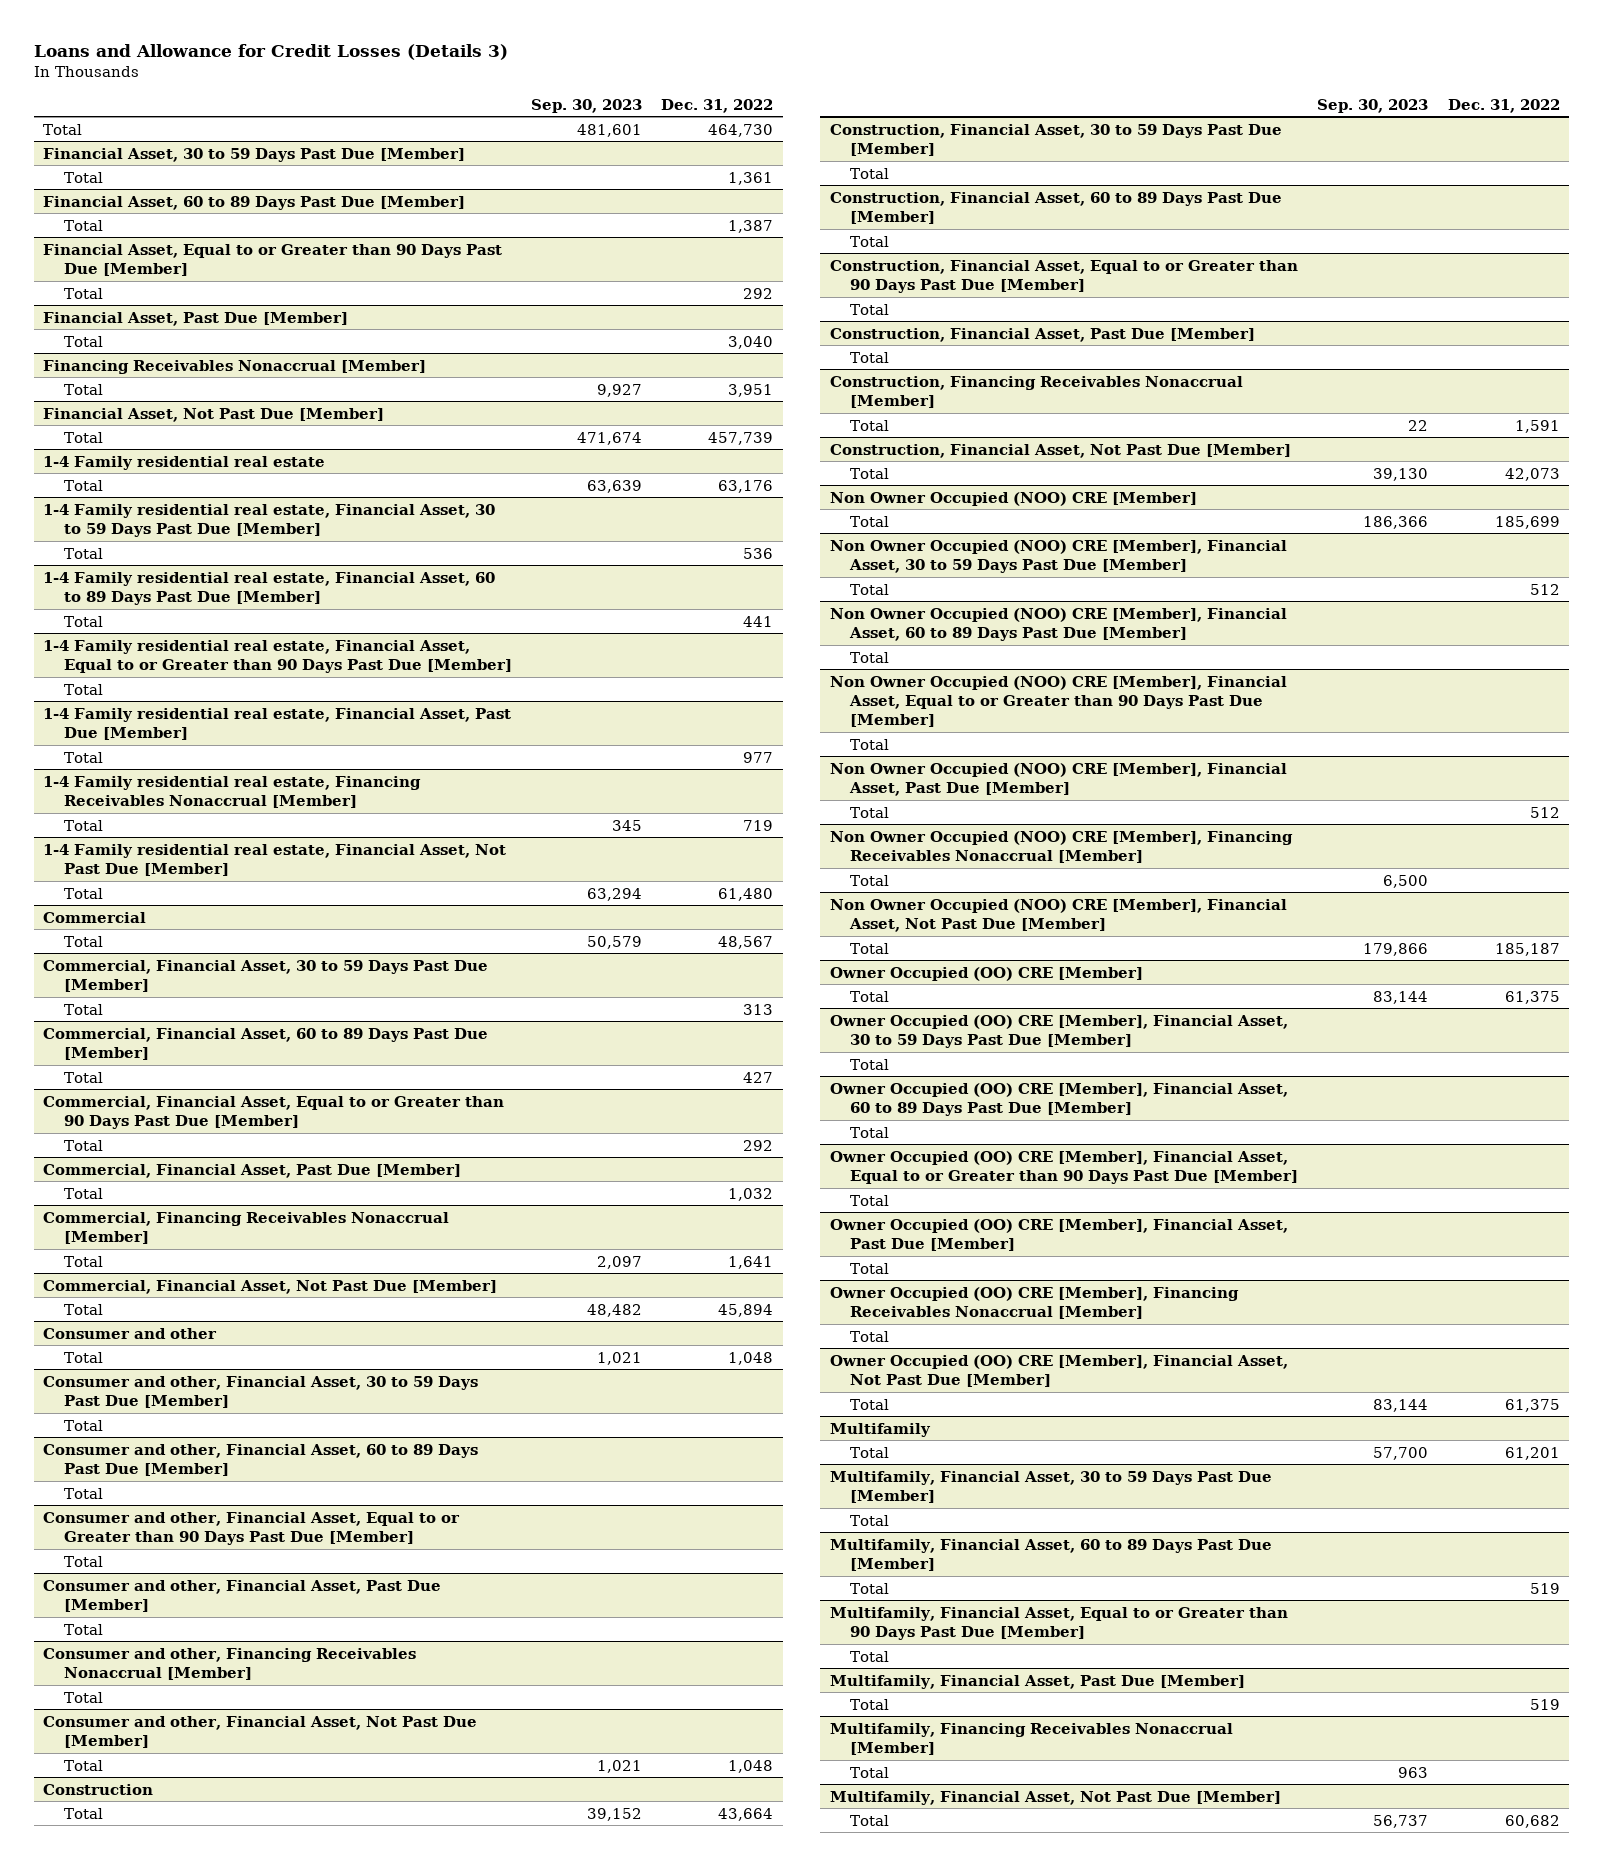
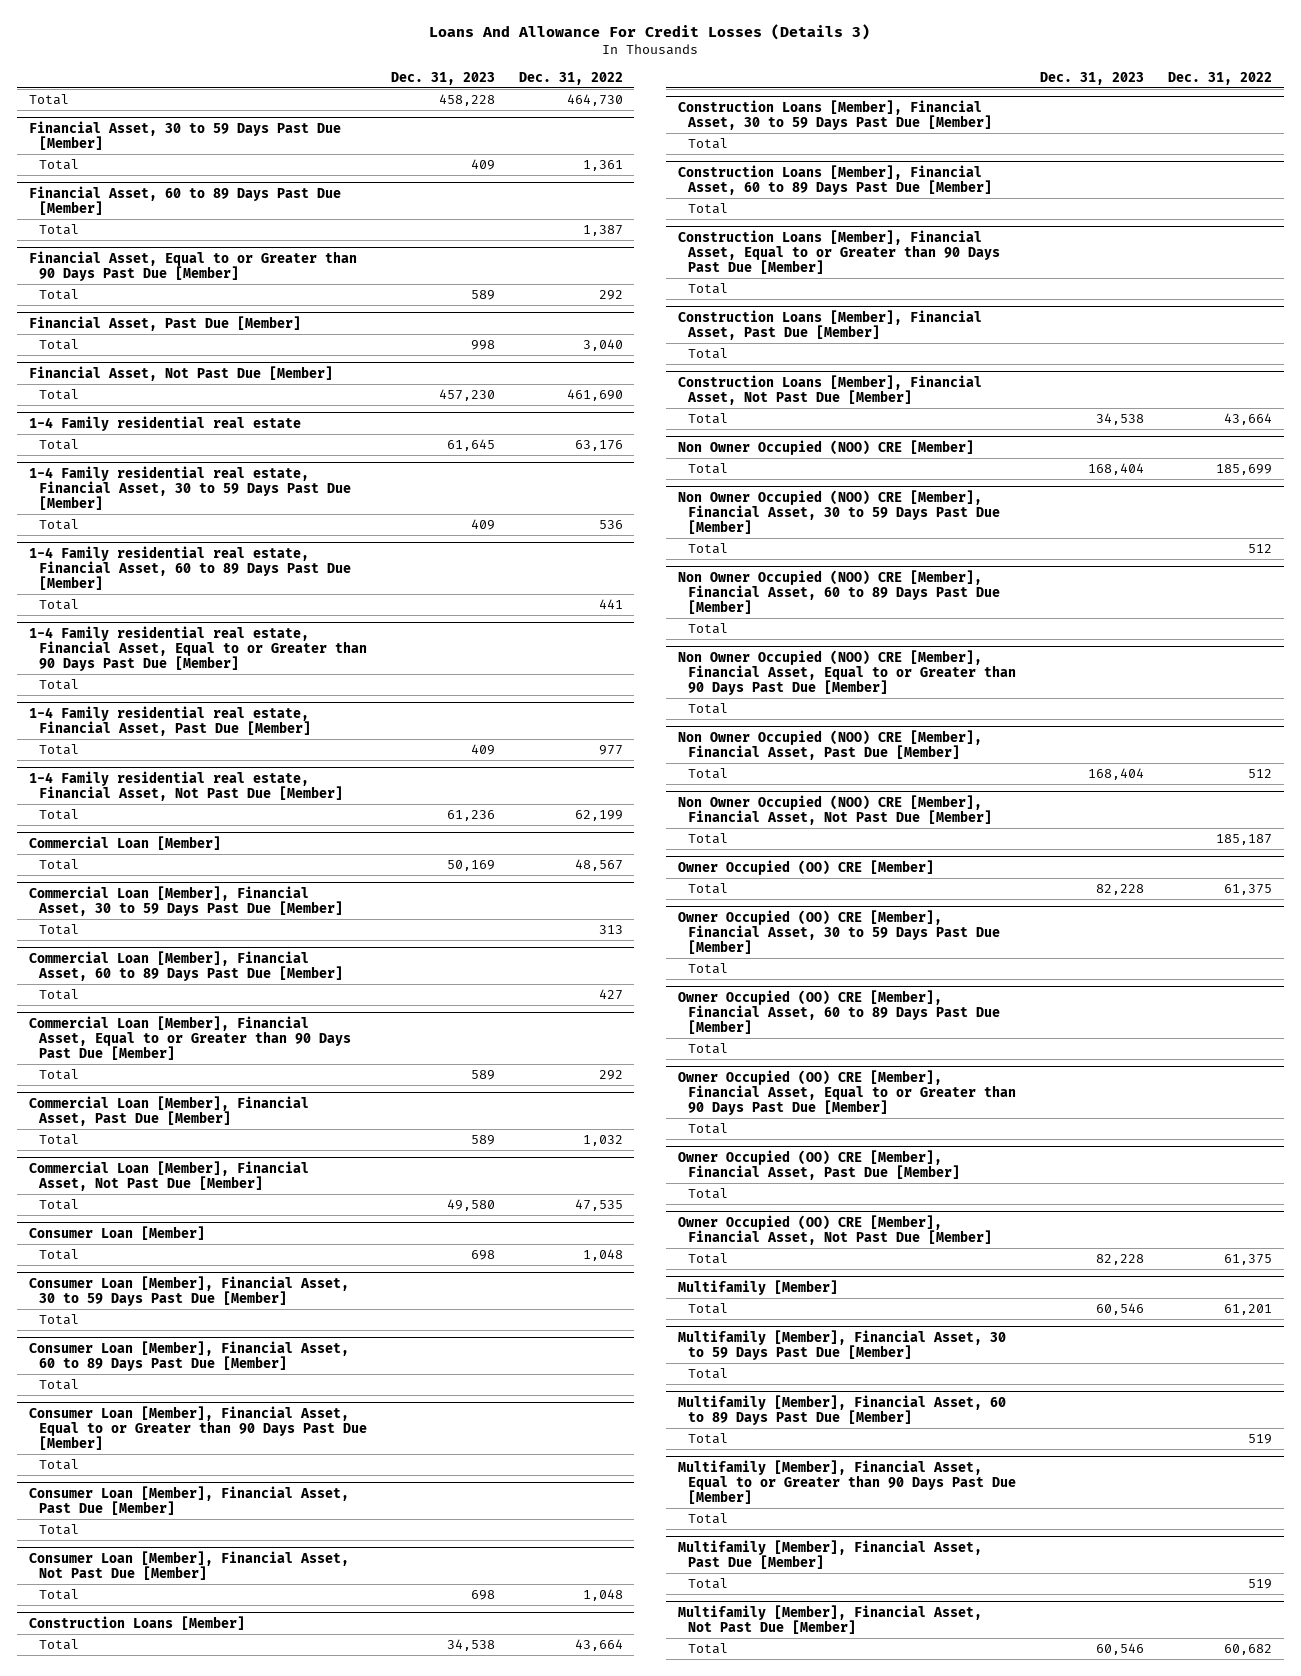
- Loans and Allowance for Credit Losses (Details 3)
+ Loans And Allowance For Credit Losses (Details 3)
- | Sep. 30, 2023 | Dec. 31, 2022
+ | Dec. 31, 2023 | Dec. 31, 2022
- Financing Receivables Nonaccrual [Member]
- Total | 9,927 | 3,951
@ Financial Asset, Not Past Due [Member]
- Total | 471,674 | 457,739
+ Total | 457,230 | 461,690
- 1-4 Family residential real estate, Financing Receivables Nonaccrual [Member]
- Total | 345 | 719
@ 1-4 Family residential real estate, Financial Asset, Not Past Due [Member]
- Total | 63,294 | 61,480
- Commercial
@ 1-4 Family residential real estate, Financial Asset, Not Past Due [Member]
+ Total | 61,236 | 62,199
+ Commercial Loan [Member]
- Commercial, Financial Asset, 30 to 59 Days Past Due [Member]
+ Commercial Loan [Member], Financial Asset, 30 to 59 Days Past Due [Member]
- Commercial, Financial Asset, 60 to 89 Days Past Due [Member]
+ Commercial Loan [Member], Financial Asset, 60 to 89 Days Past Due [Member]
- Commercial, Financial Asset, Equal to or Greater than 90 Days Past Due [Member]
+ Commercial Loan [Member], Financial Asset, Equal to or Greater than 90 Days Past Due [Member]
- Commercial, Financial Asset, Past Due [Member]
+ Commercial Loan [Member], Financial Asset, Past Due [Member]
- Commercial, Financing Receivables Nonaccrual [Member]
- Total | 2,097 | 1,641
- Commercial, Financial Asset, Not Past Due [Member]
- Total | 48,482 | 45,894
- Consumer and other
+ Commercial Loan [Member], Financial Asset, Not Past Due [Member]
+ Total | 49,580 | 47,535
+ Consumer Loan [Member]
- Consumer and other, Financial Asset, 30 to 59 Days Past Due [Member]
- Total
- Consumer and other, Financial Asset, 60 to 89 Days Past Due [Member]
+ Consumer Loan [Member], Financial Asset, 30 to 59 Days Past Due [Member]
- Consumer and other, Financial Asset, Equal to or Greater than 90 Days Past Due [Member]
+ Consumer Loan [Member], Financial Asset, 60 to 89 Days Past Due [Member]
- Consumer and other, Financial Asset, Past Due [Member]
+ Consumer Loan [Member], Financial Asset, Equal to or Greater than 90 Days Past Due [Member]
- Consumer and other, Financing Receivables Nonaccrual [Member]
+ Consumer Loan [Member], Financial Asset, Past Due [Member]
- Consumer and other, Financial Asset, Not Past Due [Member]
+ Consumer Loan [Member], Financial Asset, Not Past Due [Member]
- Construction
+ Construction Loans [Member]
- Construction, Financial Asset, 30 to 59 Days Past Due [Member]
+ Construction Loans [Member], Financial Asset, 30 to 59 Days Past Due [Member]
- Construction, Financial Asset, 60 to 89 Days Past Due [Member]
+ Construction Loans [Member], Financial Asset, 60 to 89 Days Past Due [Member]
- Construction, Financial Asset, Equal to or Greater than 90 Days Past Due [Member]
+ Construction Loans [Member], Financial Asset, Equal to or Greater than 90 Days Past Due [Member]
- Construction, Financial Asset, Past Due [Member]
+ Construction Loans [Member], Financial Asset, Past Due [Member]
- Construction, Financing Receivables Nonaccrual [Member]
- Total | 22 | 1,591
- Construction, Financial Asset, Not Past Due [Member]
- Total | 39,130 | 42,073
+ Construction Loans [Member], Financial Asset, Not Past Due [Member]
+ Total | 34,538 | 43,664
- Non Owner Occupied (NOO) CRE [Member], Financing Receivables Nonaccrual [Member]
- Total | 6,500 |
- Owner Occupied (OO) CRE [Member], Financing Receivables Nonaccrual [Member]
- Total
- Multifamily
+ Multifamily [Member]
- Multifamily, Financial Asset, 30 to 59 Days Past Due [Member]
+ Multifamily [Member], Financial Asset, 30 to 59 Days Past Due [Member]
- Multifamily, Financial Asset, 60 to 89 Days Past Due [Member]
+ Multifamily [Member], Financial Asset, 60 to 89 Days Past Due [Member]
- Multifamily, Financial Asset, Equal to or Greater than 90 Days Past Due [Member]
+ Multifamily [Member], Financial Asset, Equal to or Greater than 90 Days Past Due [Member]
- Multifamily, Financial Asset, Past Due [Member]
+ Multifamily [Member], Financial Asset, Past Due [Member]
- Multifamily, Financing Receivables Nonaccrual [Member]
- Total | 963 |
- Multifamily, Financial Asset, Not Past Due [Member]
+ Multifamily [Member], Financial Asset, Not Past Due [Member]

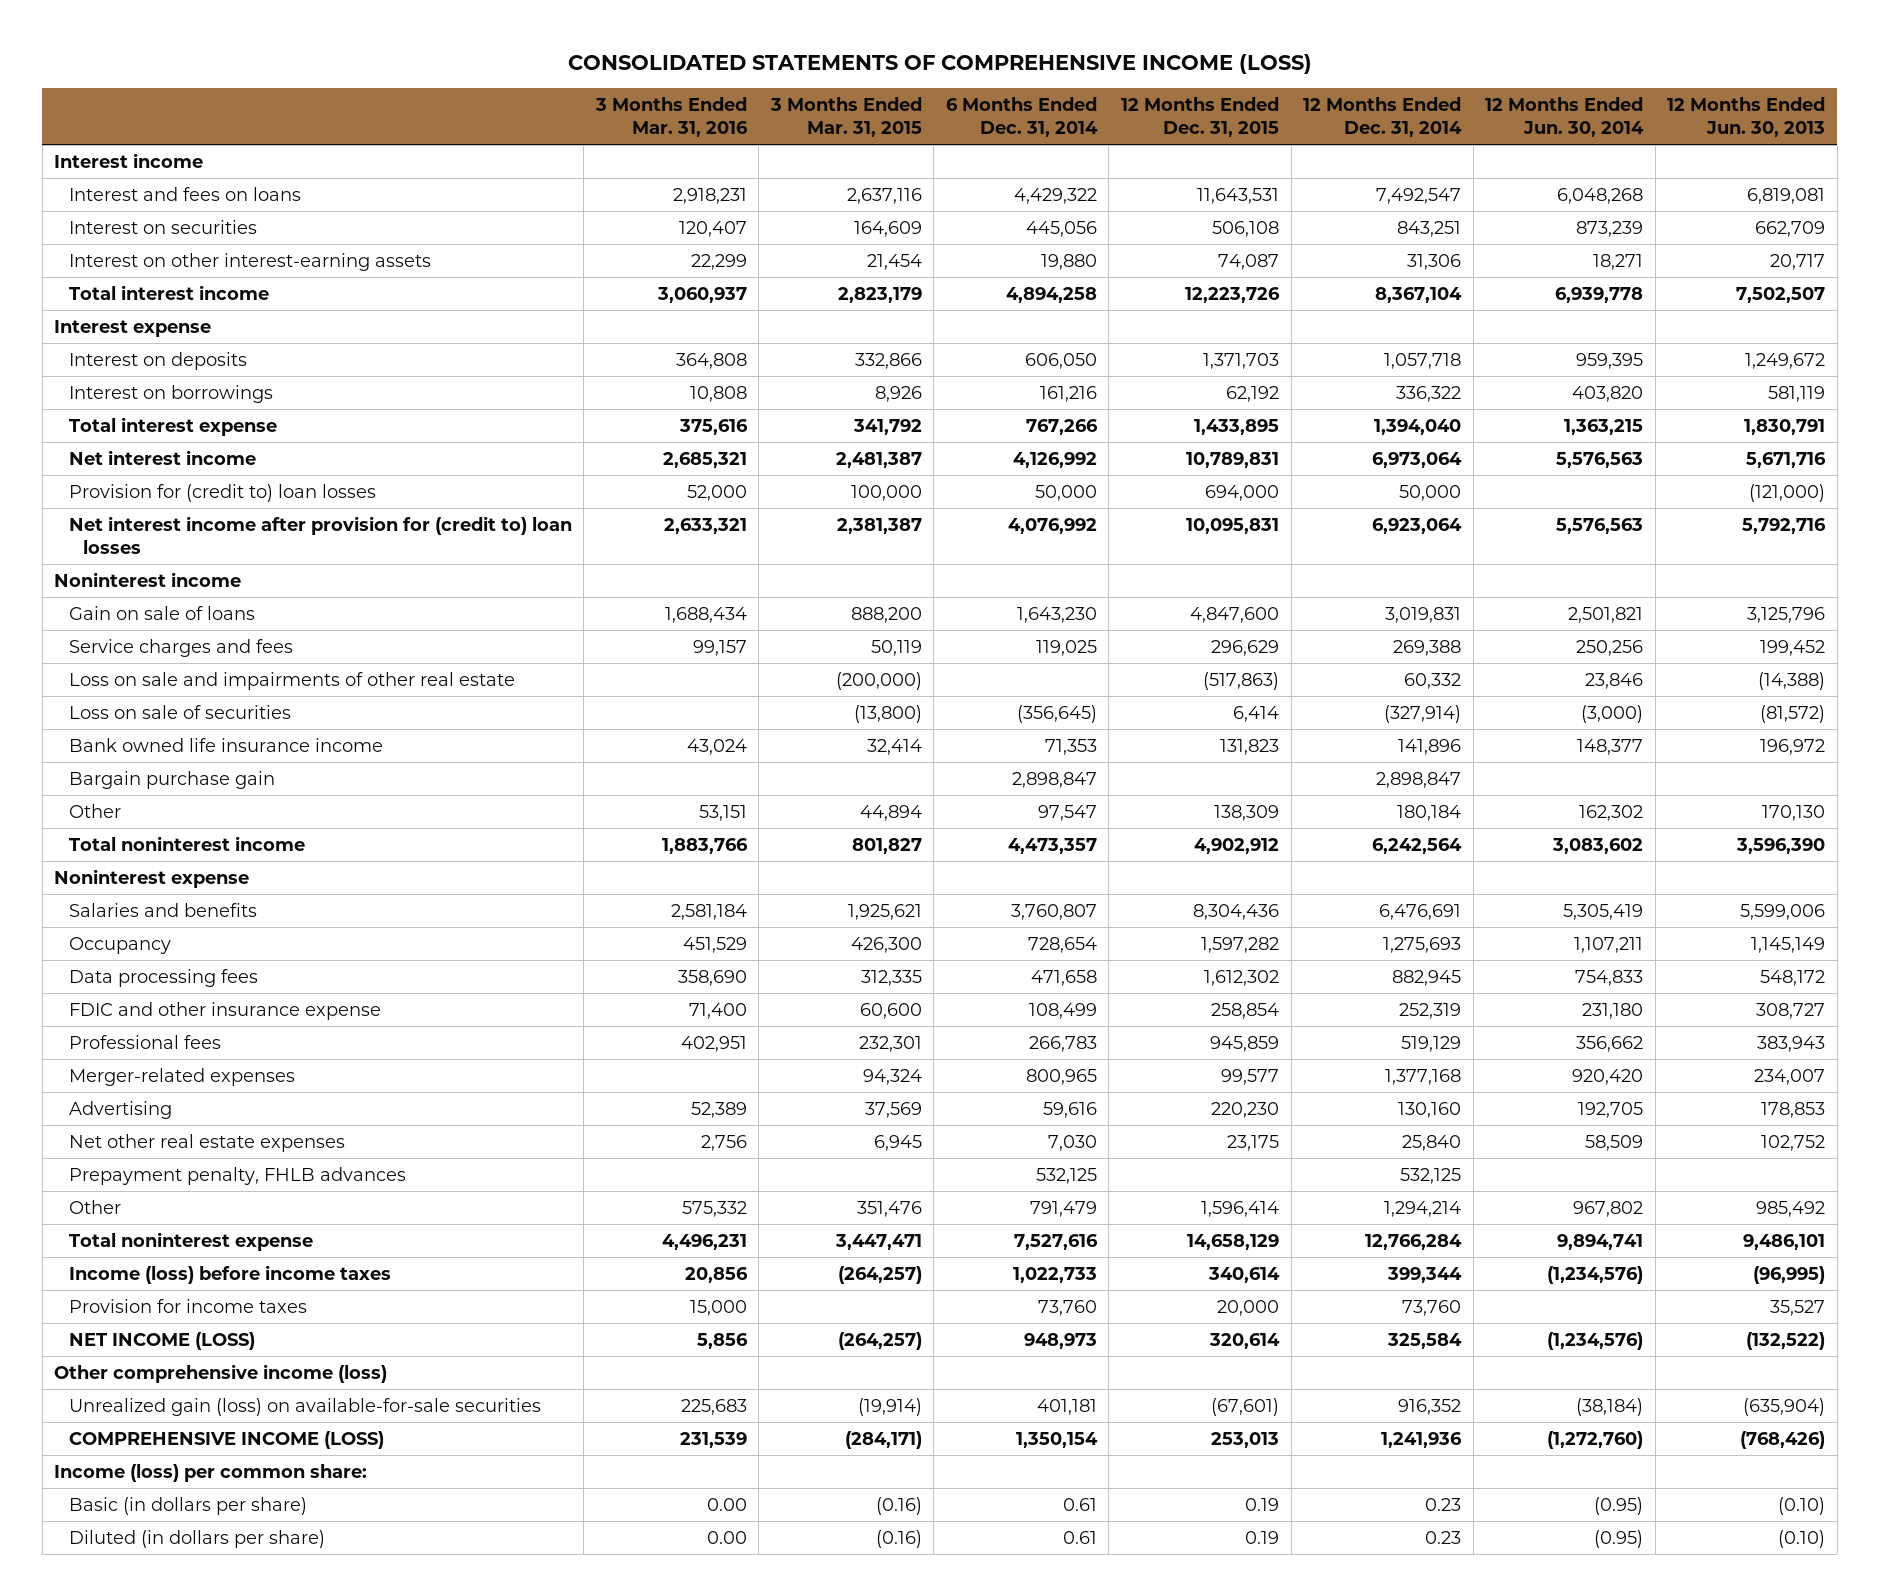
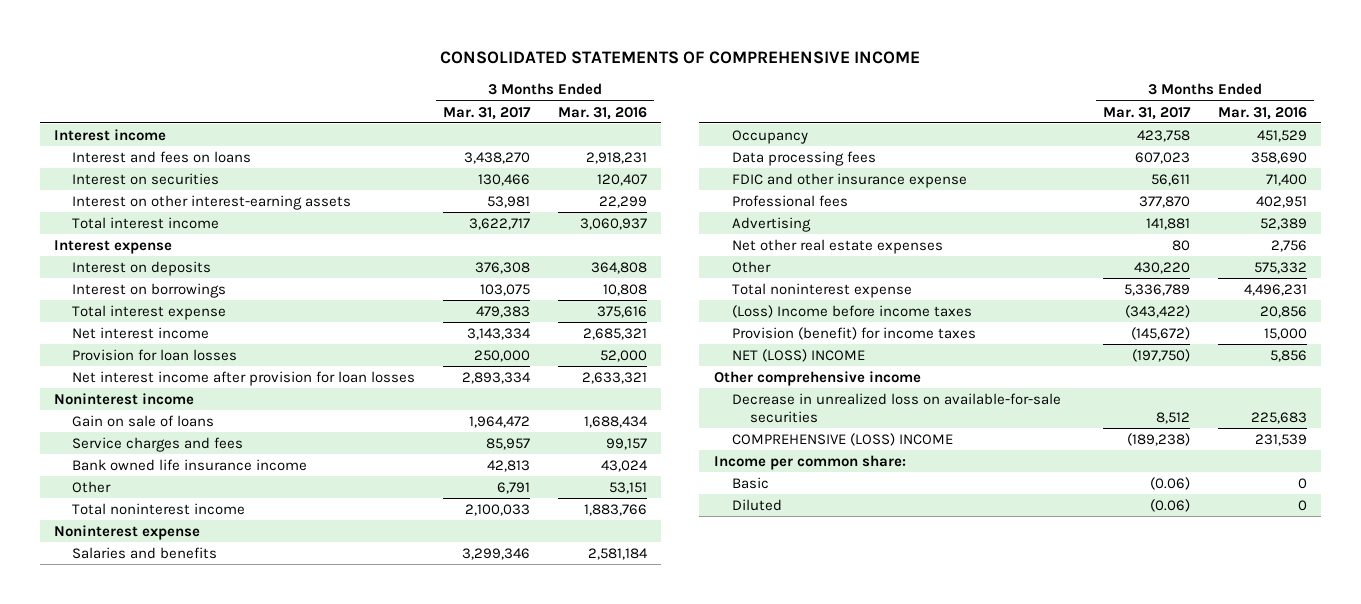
- CONSOLIDATED STATEMENTS OF COMPREHENSIVE INCOME (LOSS)
+ CONSOLIDATED STATEMENTS OF COMPREHENSIVE INCOME
- | 3 Months Ended Mar. 31, 2016 | 3 Months Ended Mar. 31, 2015 | 6 Months Ended Dec. 31, 2014 | 12 Months Ended Dec. 31, 2015 | 12 Months Ended Dec. 31, 2014 | 12 Months Ended Jun. 30, 2014 | 12 Months Ended Jun. 30, 2013
+ | 3 Months Ended Mar. 31, 2017 | 3 Months Ended Mar. 31, 2016
- Provision for (credit to) loan losses | 52,000 | 100,000 | 50,000 | 694,000 | 50,000 | | (121,000)
- Net interest income after provision for (credit to) loan losses | 2,633,321 | 2,381,387 | 4,076,992 | 10,095,831 | 6,923,064 | 5,576,563 | 5,792,716
+ Provision for loan losses | 250,000 | 52,000
+ Net interest income after provision for loan losses | 2,893,334 | 2,633,321
- Loss on sale and impairments of other real estate | | (200,000) | | (517,863) | 60,332 | 23,846 | (14,388)
- Loss on sale of securities | | (13,800) | (356,645) | 6,414 | (327,914) | (3,000) | (81,572)
- Bargain purchase gain | | | 2,898,847 | | 2,898,847 | |
- Merger-related expenses | | 94,324 | 800,965 | 99,577 | 1,377,168 | 920,420 | 234,007
- Prepayment penalty, FHLB advances | | | 532,125 | | 532,125 | |
- Income (loss) before income taxes | 20,856 | (264,257) | 1,022,733 | 340,614 | 399,344 | (1,234,576) | (96,995)
- Provision for income taxes | 15,000 | | 73,760 | 20,000 | 73,760 | | 35,527
- NET INCOME (LOSS) | 5,856 | (264,257) | 948,973 | 320,614 | 325,584 | (1,234,576) | (132,522)
- Other comprehensive income (loss)
- Unrealized gain (loss) on available-for-sale securities | 225,683 | (19,914) | 401,181 | (67,601) | 916,352 | (38,184) | (635,904)
- COMPREHENSIVE INCOME (LOSS) | 231,539 | (284,171) | 1,350,154 | 253,013 | 1,241,936 | (1,272,760) | (768,426)
- Income (loss) per common share:
- Basic (in dollars per share) | 0.00 | (0.16) | 0.61 | 0.19 | 0.23 | (0.95) | (0.10)
- Diluted (in dollars per share) | 0.00 | (0.16) | 0.61 | 0.19 | 0.23 | (0.95) | (0.10)
+ (Loss) Income before income taxes | (343,422) | 20,856
+ Provision (benefit) for income taxes | (145,672) | 15,000
+ NET (LOSS) INCOME | (197,750) | 5,856
+ Other comprehensive income
+ Decrease in unrealized loss on available-for-sale securities | 8,512 | 225,683
+ COMPREHENSIVE (LOSS) INCOME | (189,238) | 231,539
+ Income per common share:
+ Basic | (0.06) | 0
+ Diluted | (0.06) | 0

